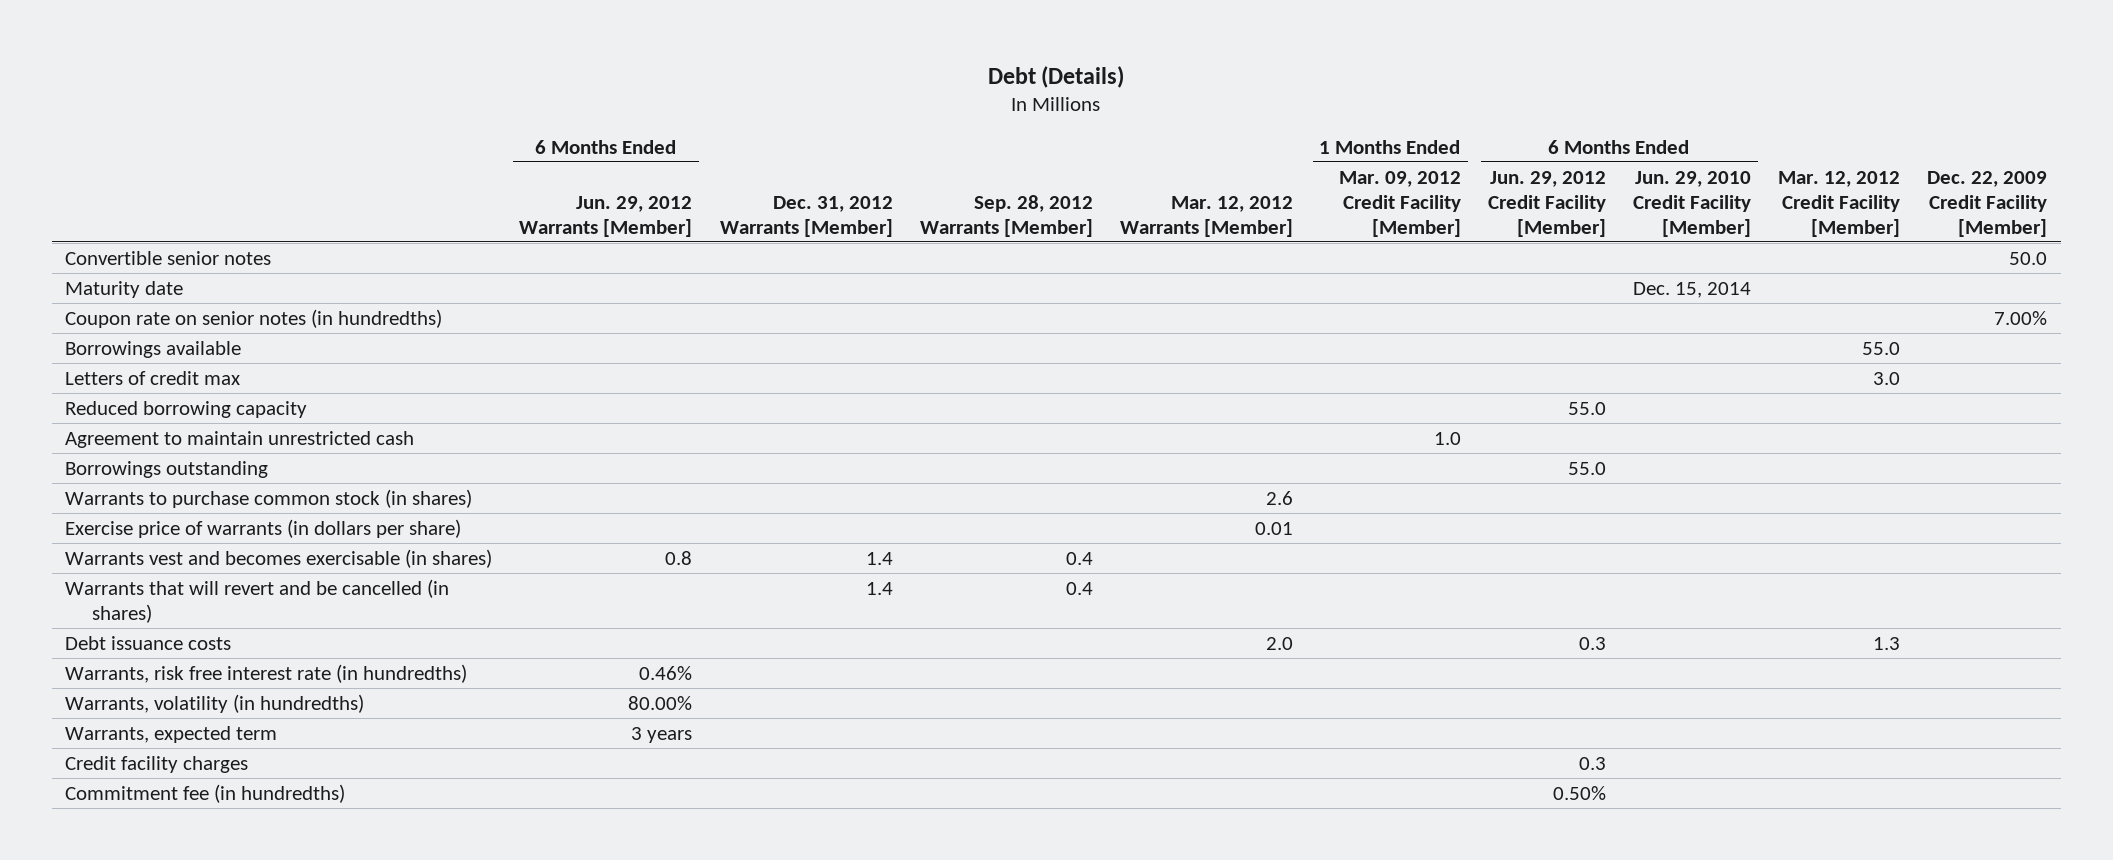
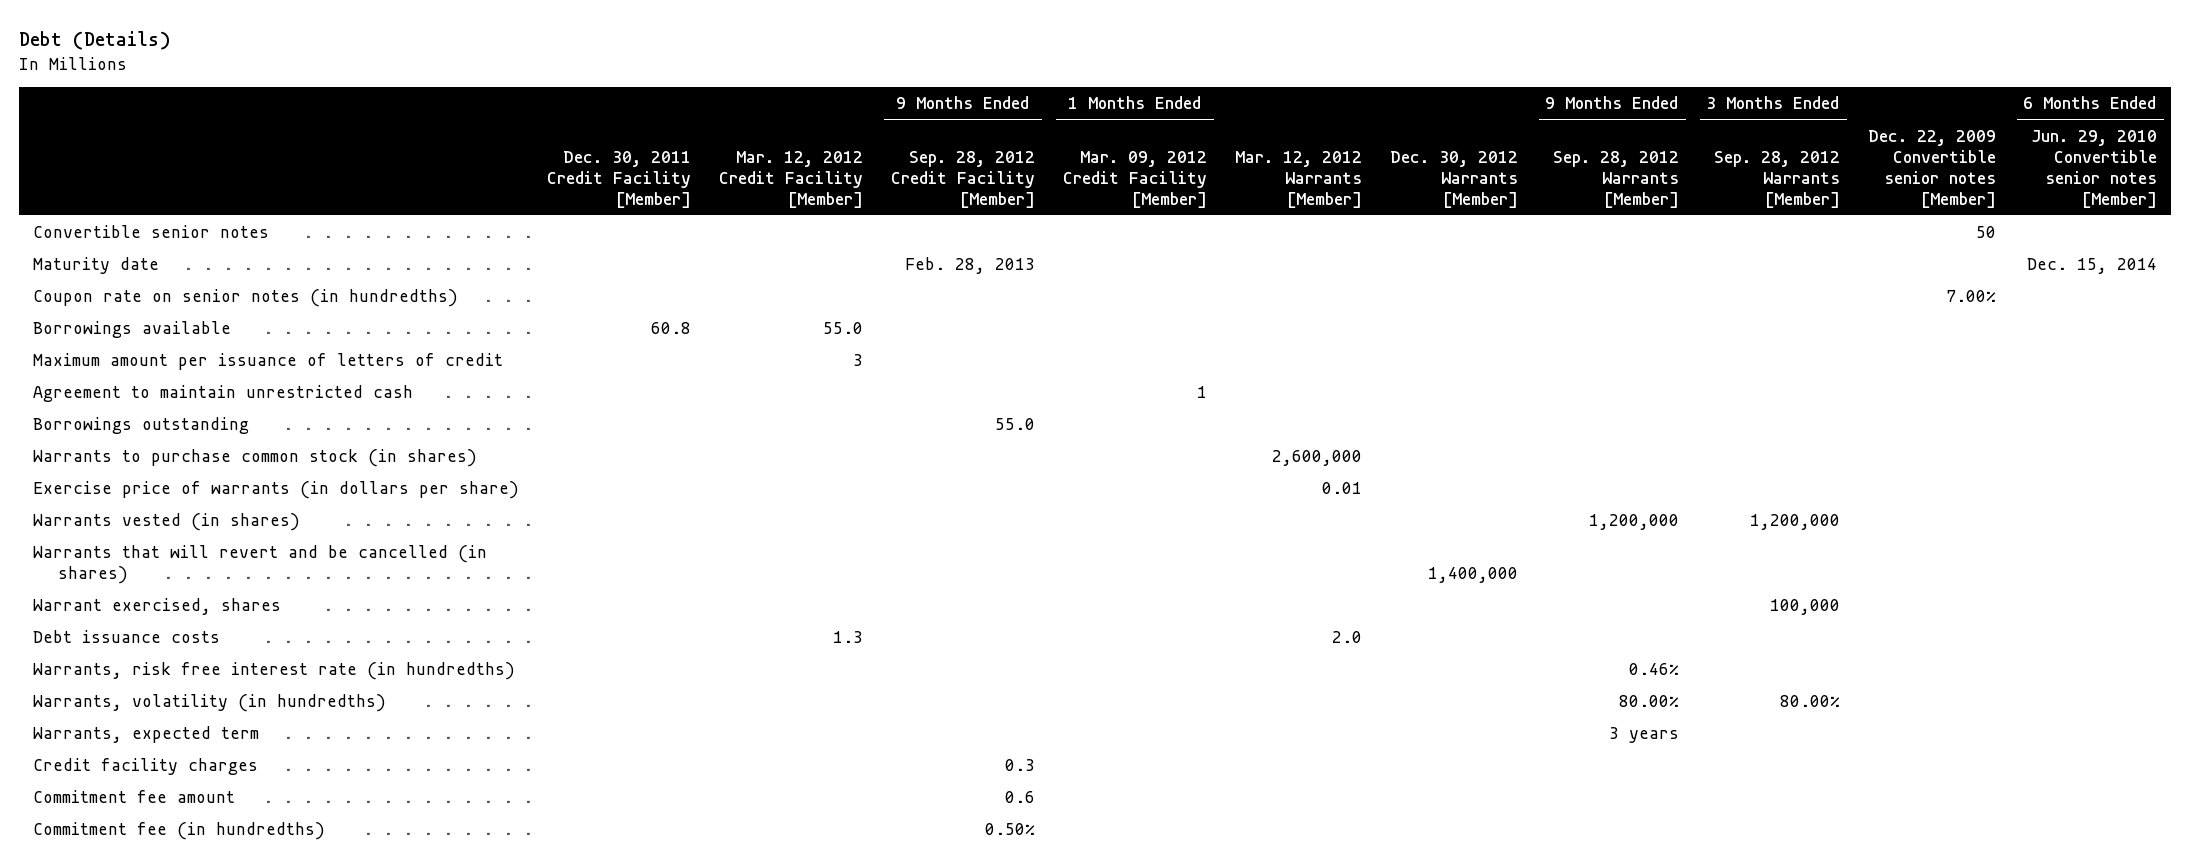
- | 6 Months Ended Jun. 29, 2012 Warrants [Member] | Dec. 31, 2012 Warrants [Member] | Sep. 28, 2012 Warrants [Member] | Mar. 12, 2012 Warrants [Member] | 1 Months Ended Mar. 09, 2012 Credit Facility [Member] | 6 Months Ended Jun. 29, 2012 Credit Facility [Member] | 6 Months Ended Jun. 29, 2010 Credit Facility [Member] | Mar. 12, 2012 Credit Facility [Member] | Dec. 22, 2009 Credit Facility [Member]
+ | Dec. 30, 2011 Credit Facility [Member] | Mar. 12, 2012 Credit Facility [Member] | 9 Months Ended Sep. 28, 2012 Credit Facility [Member] | 1 Months Ended Mar. 09, 2012 Credit Facility [Member] | Mar. 12, 2012 Warrants [Member] | Dec. 30, 2012 Warrants [Member] | 9 Months Ended Sep. 28, 2012 Warrants [Member] | 3 Months Ended Sep. 28, 2012 Warrants [Member] | Dec. 22, 2009 Convertible senior notes [Member] | 6 Months Ended Jun. 29, 2010 Convertible senior notes [Member]
- Letters of credit max | | | | | | | | 3.0 |
- Reduced borrowing capacity | | | | | | 55.0 | | |
- Agreement to maintain unrestricted cash | | | | | 1.0 | | | |
+ Maximum amount per issuance of letters of credit | | 3 | | | | | | | |
+ Agreement to maintain unrestricted cash | | | | 1 | | | | | |
- Warrants to purchase common stock (in shares) | | | | 2.6 | | | | |
+ Warrants to purchase common stock (in shares) | | | | | 2,600,000 | | | | |
- Warrants vest and becomes exercisable (in shares) | 0.8 | 1.4 | 0.4 | | | | | |
+ Warrants vested (in shares) | | | | | | | 1,200,000 | 1,200,000 | |
+ Warrant exercised, shares | | | | | | | | 100,000 | |
+ Commitment fee amount | | | 0.6 | | | | | | |

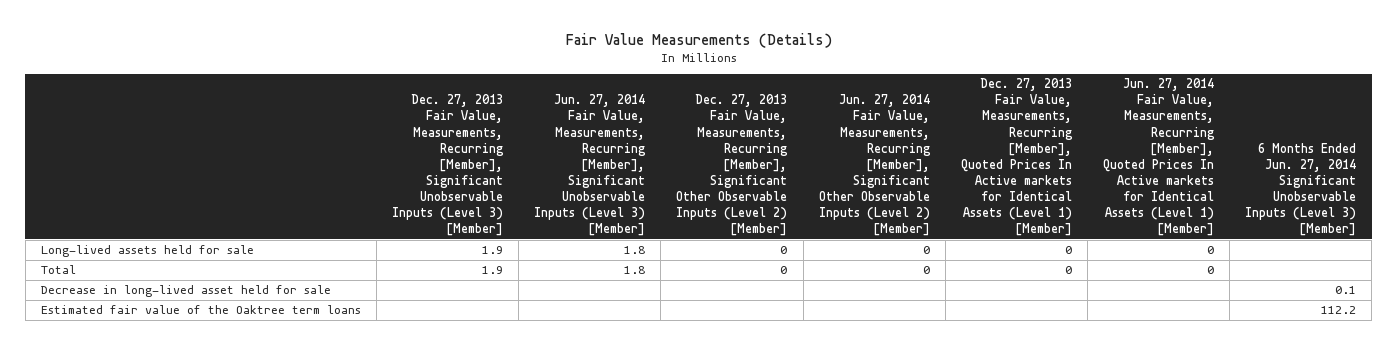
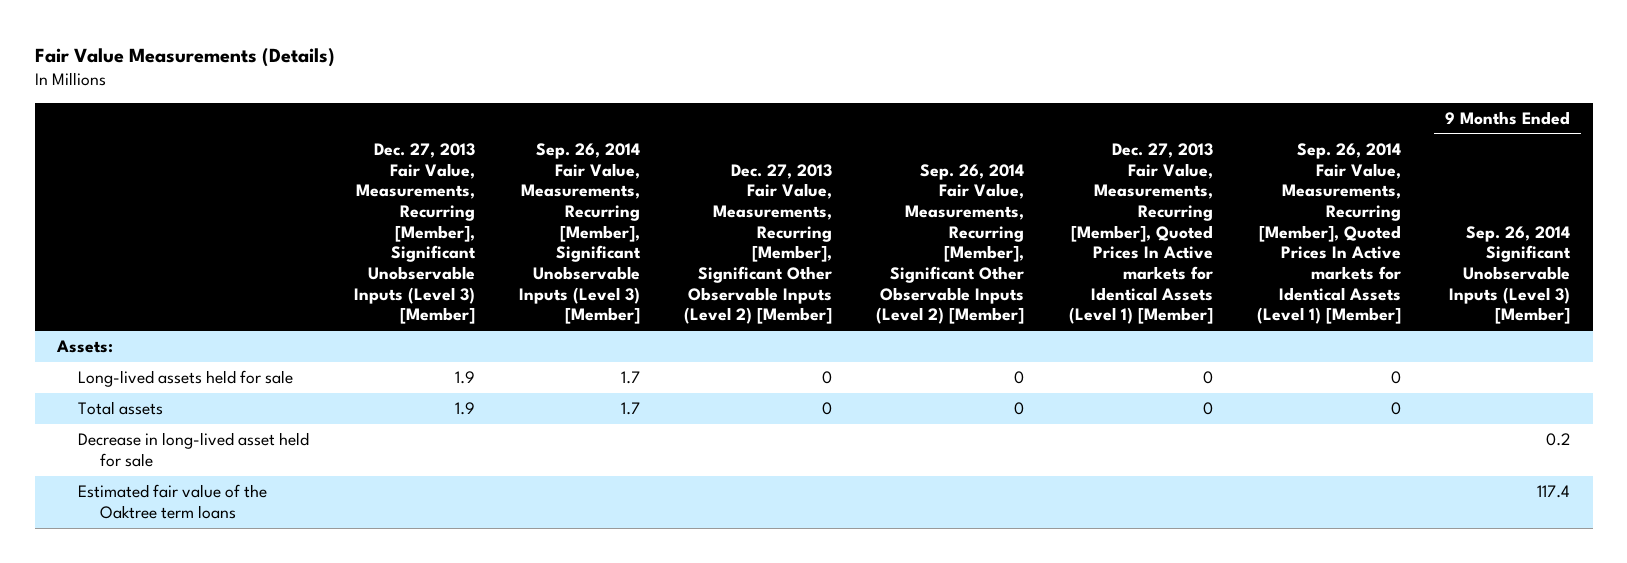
- | Dec. 27, 2013 Fair Value, Measurements, Recurring [Member], Significant Unobservable Inputs (Level 3) [Member] | Jun. 27, 2014 Fair Value, Measurements, Recurring [Member], Significant Unobservable Inputs (Level 3) [Member] | Dec. 27, 2013 Fair Value, Measurements, Recurring [Member], Significant Other Observable Inputs (Level 2) [Member] | Jun. 27, 2014 Fair Value, Measurements, Recurring [Member], Significant Other Observable Inputs (Level 2) [Member] | Dec. 27, 2013 Fair Value, Measurements, Recurring [Member], Quoted Prices In Active markets for Identical Assets (Level 1) [Member] | Jun. 27, 2014 Fair Value, Measurements, Recurring [Member], Quoted Prices In Active markets for Identical Assets (Level 1) [Member] | 6 Months Ended Jun. 27, 2014 Significant Unobservable Inputs (Level 3) [Member]
+ | Dec. 27, 2013 Fair Value, Measurements, Recurring [Member], Significant Unobservable Inputs (Level 3) [Member] | Sep. 26, 2014 Fair Value, Measurements, Recurring [Member], Significant Unobservable Inputs (Level 3) [Member] | Dec. 27, 2013 Fair Value, Measurements, Recurring [Member], Significant Other Observable Inputs (Level 2) [Member] | Sep. 26, 2014 Fair Value, Measurements, Recurring [Member], Significant Other Observable Inputs (Level 2) [Member] | Dec. 27, 2013 Fair Value, Measurements, Recurring [Member], Quoted Prices In Active markets for Identical Assets (Level 1) [Member] | Sep. 26, 2014 Fair Value, Measurements, Recurring [Member], Quoted Prices In Active markets for Identical Assets (Level 1) [Member] | 9 Months Ended Sep. 26, 2014 Significant Unobservable Inputs (Level 3) [Member]
+ Assets:
- Total | 1.9 | 1.8 | 0 | 0 | 0 | 0 |
+ Total assets | 1.9 | 1.7 | 0 | 0 | 0 | 0 |

